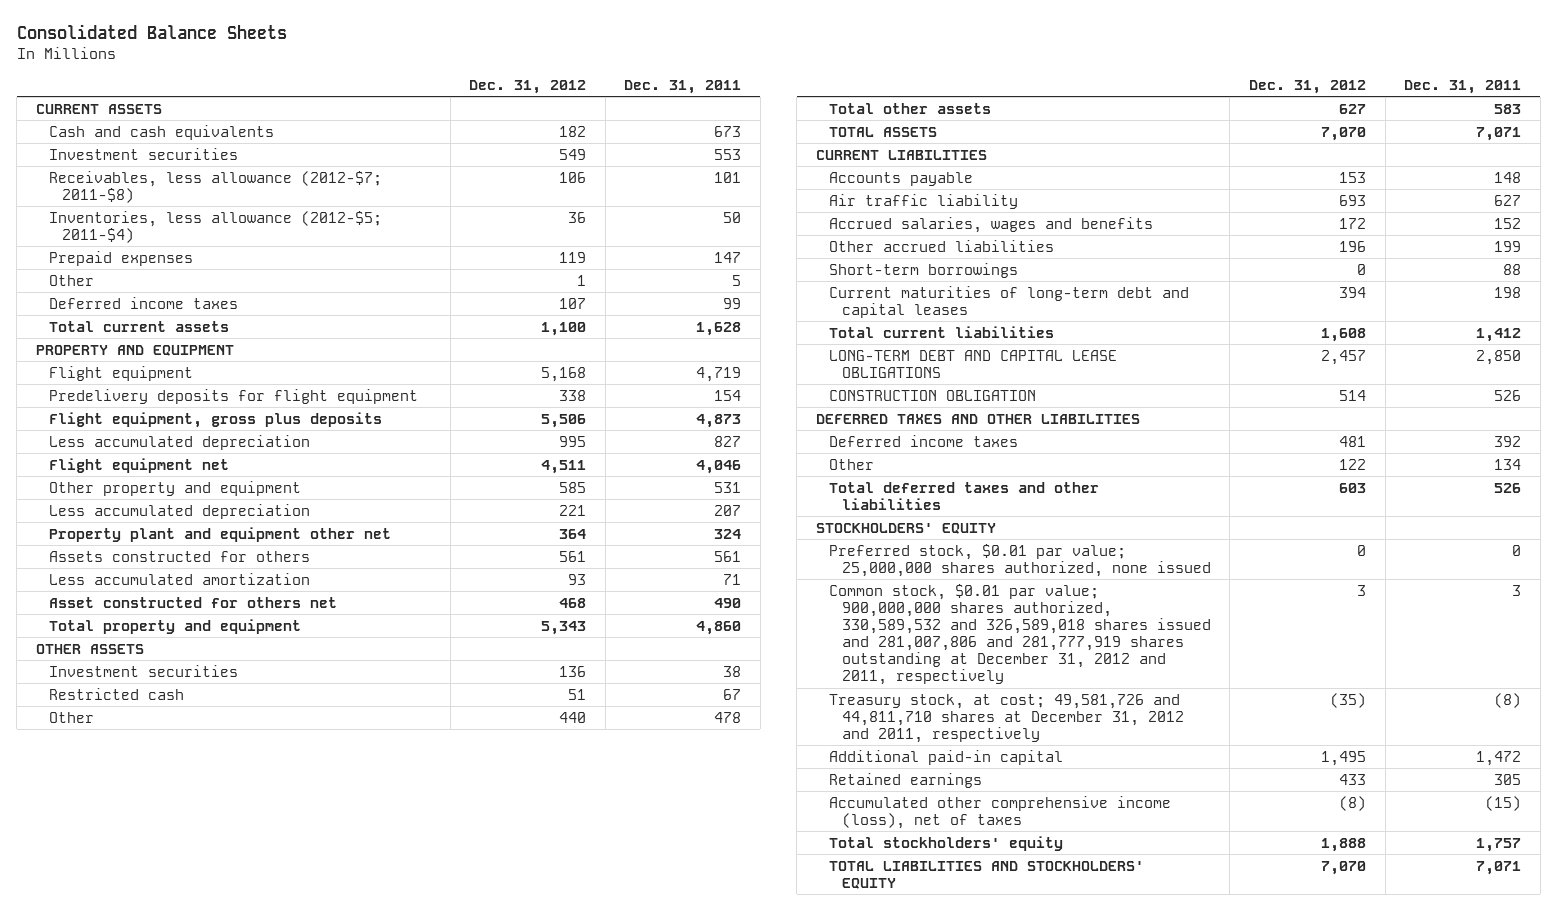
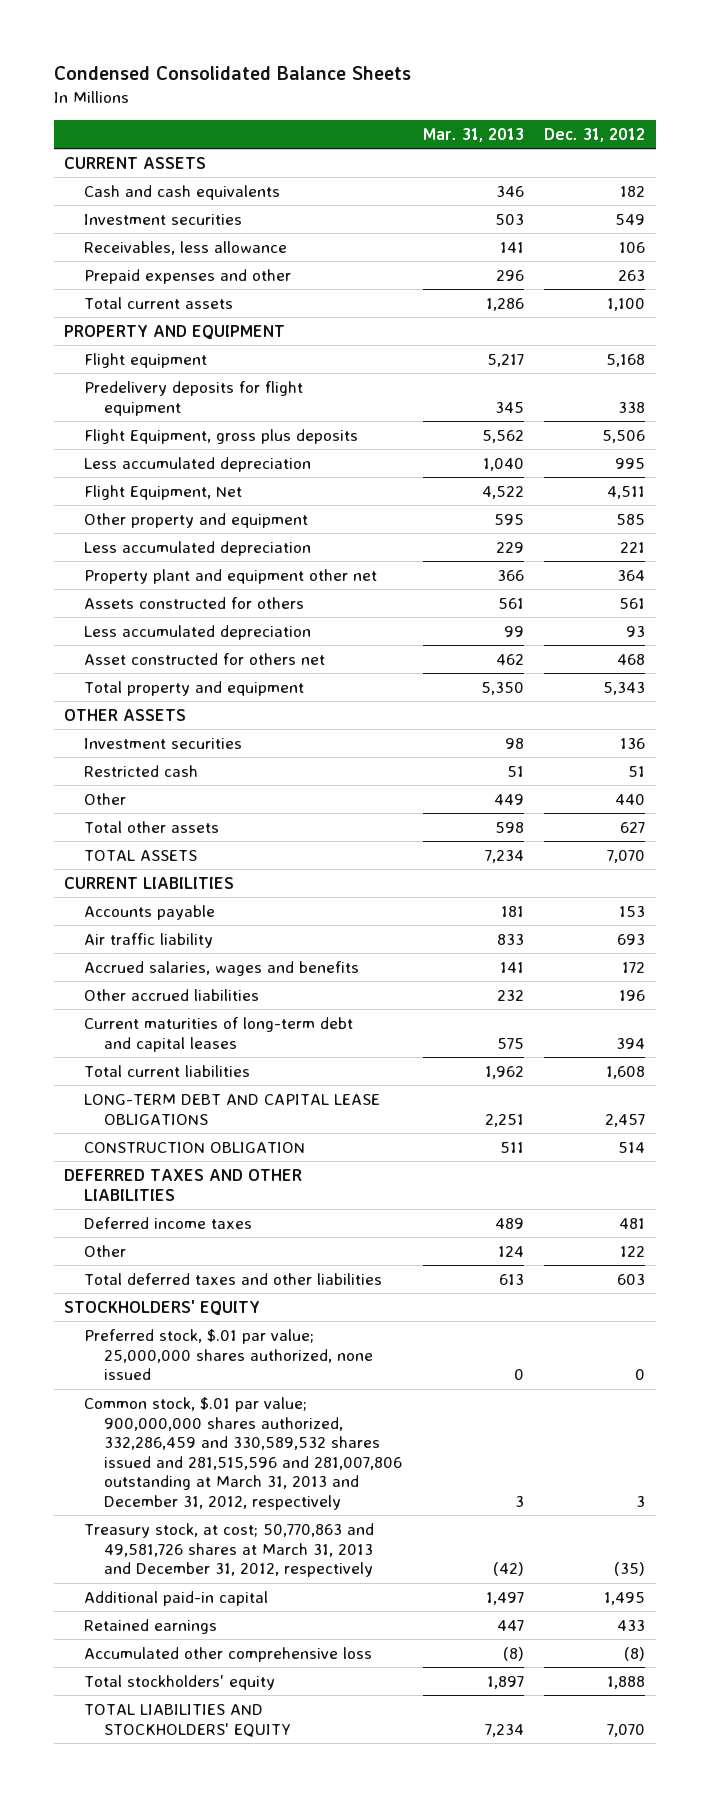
- Consolidated Balance Sheets
+ Condensed Consolidated Balance Sheets
- | Dec. 31, 2012 | Dec. 31, 2011
+ | Mar. 31, 2013 | Dec. 31, 2012
- Receivables, less allowance (2012-$7; 2011-$8) | 106 | 101
- Inventories, less allowance (2012-$5; 2011-$4) | 36 | 50
- Prepaid expenses | 119 | 147
- Other | 1 | 5
- Deferred income taxes | 107 | 99
+ Receivables, less allowance | 141 | 106
+ Prepaid expenses and other | 296 | 263
- Flight equipment, gross plus deposits | 5,506 | 4,873
+ Flight Equipment, gross plus deposits | 5,562 | 5,506
- Flight equipment net | 4,511 | 4,046
+ Flight Equipment, Net | 4,522 | 4,511
- Less accumulated amortization | 93 | 71
+ Less accumulated depreciation | 99 | 93
- Short-term borrowings | 0 | 88
- Preferred stock, $0.01 par value; 25,000,000 shares authorized, none issued | 0 | 0
- Common stock, $0.01 par value; 900,000,000 shares authorized, 330,589,532 and 326,589,018 shares issued and 281,007,806 and 281,777,919 shares outstanding at December 31, 2012 and 2011, respectively | 3 | 3
- Treasury stock, at cost; 49,581,726 and 44,811,710 shares at December 31, 2012 and 2011, respectively | (35) | (8)
+ Preferred stock, $.01 par value; 25,000,000 shares authorized, none issued | 0 | 0
+ Common stock, $.01 par value; 900,000,000 shares authorized, 332,286,459 and 330,589,532 shares issued and 281,515,596 and 281,007,806 outstanding at March 31, 2013 and December 31, 2012, respectively | 3 | 3
+ Treasury stock, at cost; 50,770,863 and 49,581,726 shares at March 31, 2013 and December 31, 2012, respectively | (42) | (35)
- Accumulated other comprehensive income (loss), net of taxes | (8) | (15)
+ Accumulated other comprehensive loss | (8) | (8)

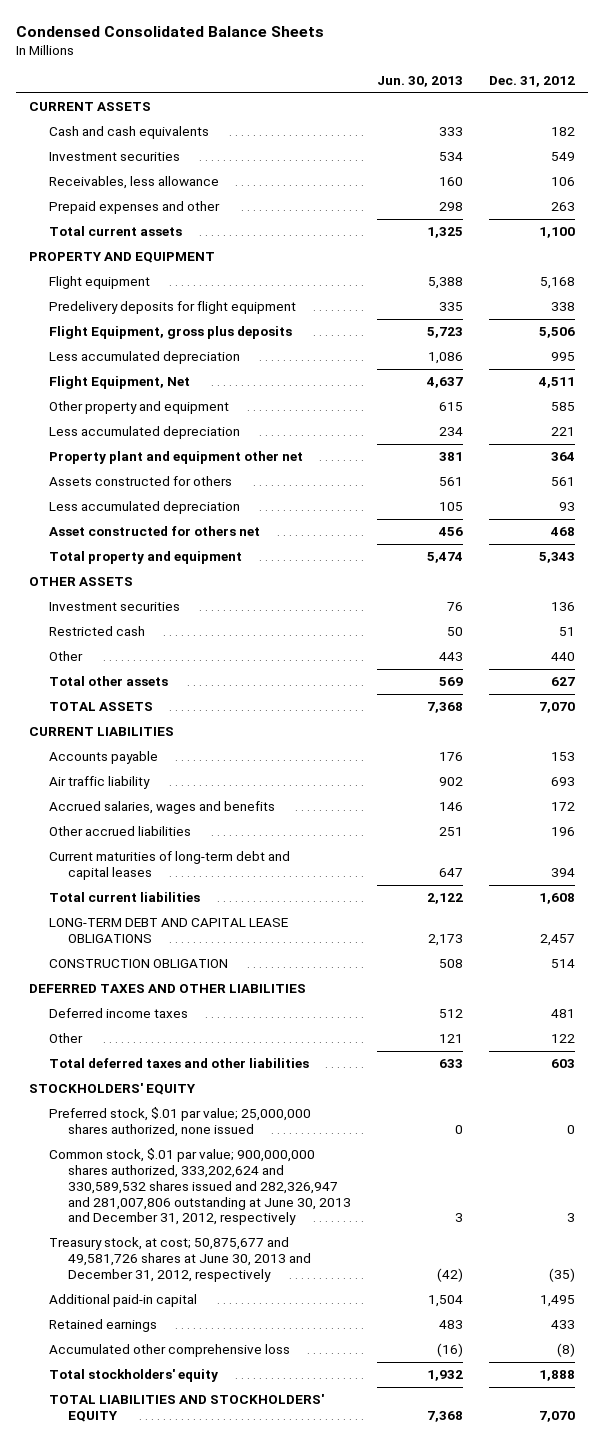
- | Mar. 31, 2013 | Dec. 31, 2012
+ | Jun. 30, 2013 | Dec. 31, 2012
- Common stock, $.01 par value; 900,000,000 shares authorized, 332,286,459 and 330,589,532 shares issued and 281,515,596 and 281,007,806 outstanding at March 31, 2013 and December 31, 2012, respectively | 3 | 3
- Treasury stock, at cost; 50,770,863 and 49,581,726 shares at March 31, 2013 and December 31, 2012, respectively | (42) | (35)
+ Common stock, $.01 par value; 900,000,000 shares authorized, 333,202,624 and 330,589,532 shares issued and 282,326,947 and 281,007,806 outstanding at June 30, 2013 and December 31, 2012, respectively | 3 | 3
+ Treasury stock, at cost; 50,875,677 and 49,581,726 shares at June 30, 2013 and December 31, 2012, respectively | (42) | (35)

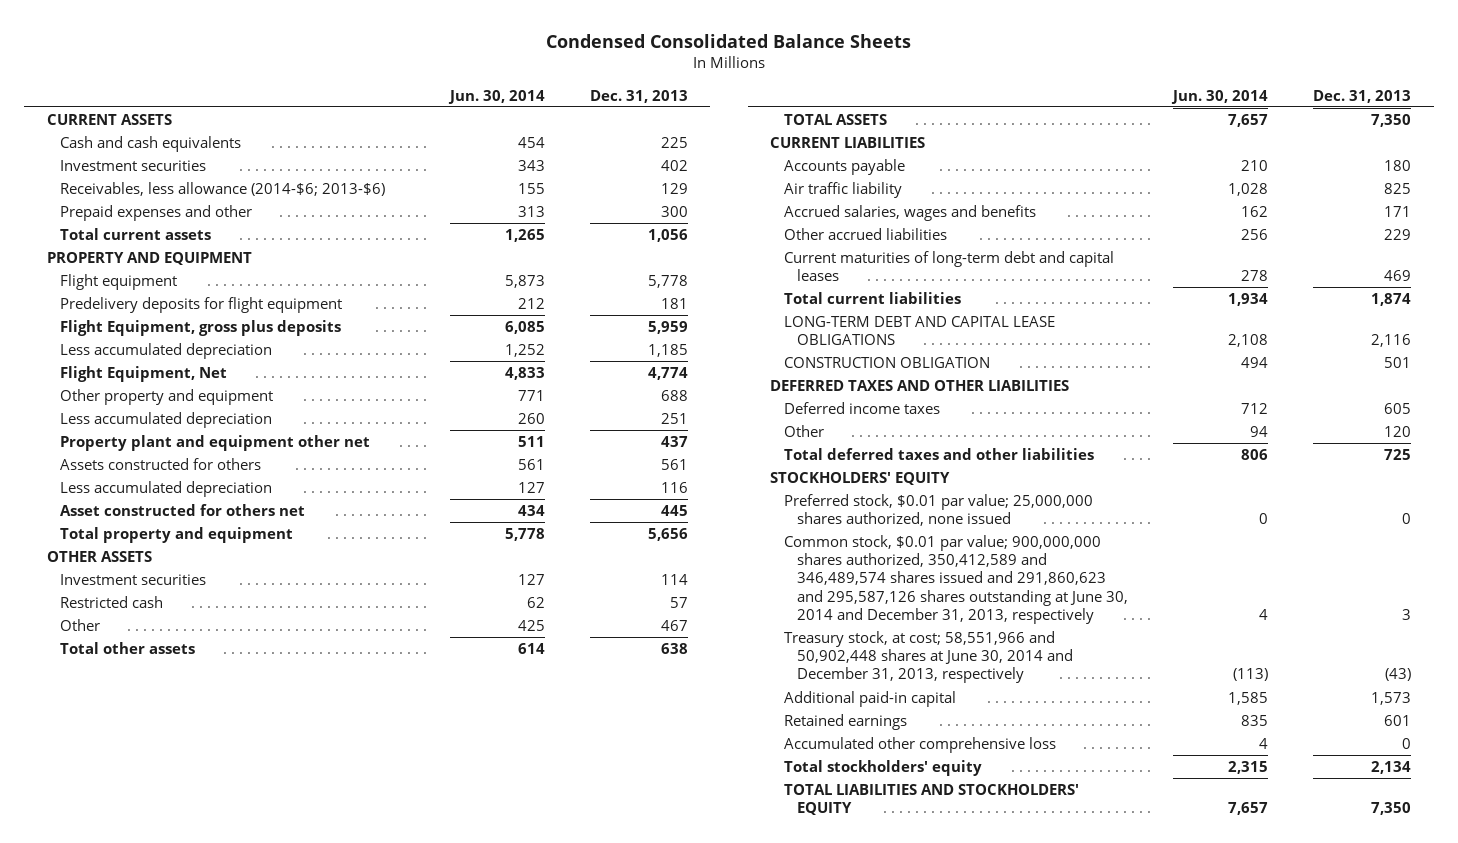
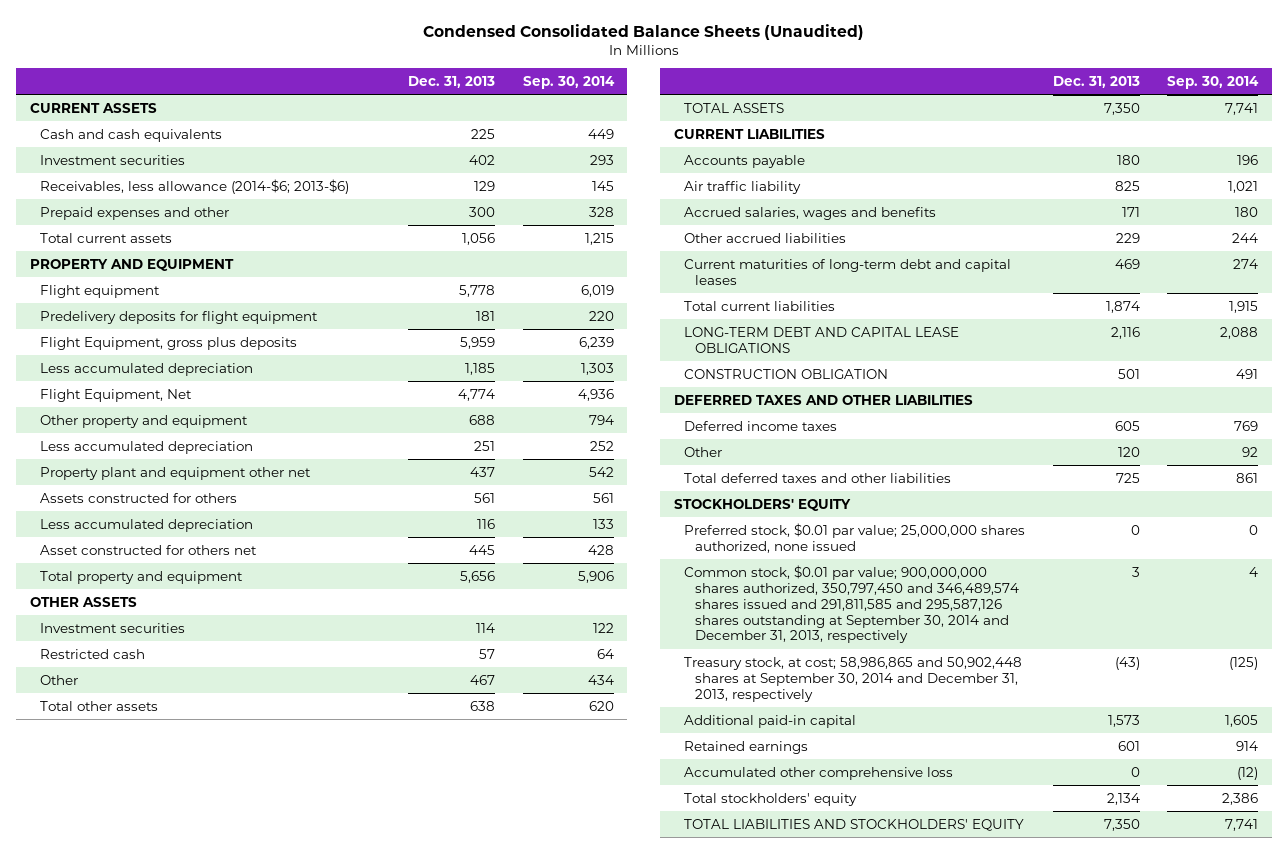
- Condensed Consolidated Balance Sheets
+ Condensed Consolidated Balance Sheets (Unaudited)
- | Jun. 30, 2014 | Dec. 31, 2013
+ | Dec. 31, 2013 | Sep. 30, 2014
- Common stock, $0.01 par value; 900,000,000 shares authorized, 350,412,589 and 346,489,574 shares issued and 291,860,623 and 295,587,126 shares outstanding at June 30, 2014 and December 31, 2013, respectively | 4 | 3
- Treasury stock, at cost; 58,551,966 and 50,902,448 shares at June 30, 2014 and December 31, 2013, respectively | (113) | (43)
+ Common stock, $0.01 par value; 900,000,000 shares authorized, 350,797,450 and 346,489,574 shares issued and 291,811,585 and 295,587,126 shares outstanding at September 30, 2014 and December 31, 2013, respectively | 3 | 4
+ Treasury stock, at cost; 58,986,865 and 50,902,448 shares at September 30, 2014 and December 31, 2013, respectively | (43) | (125)

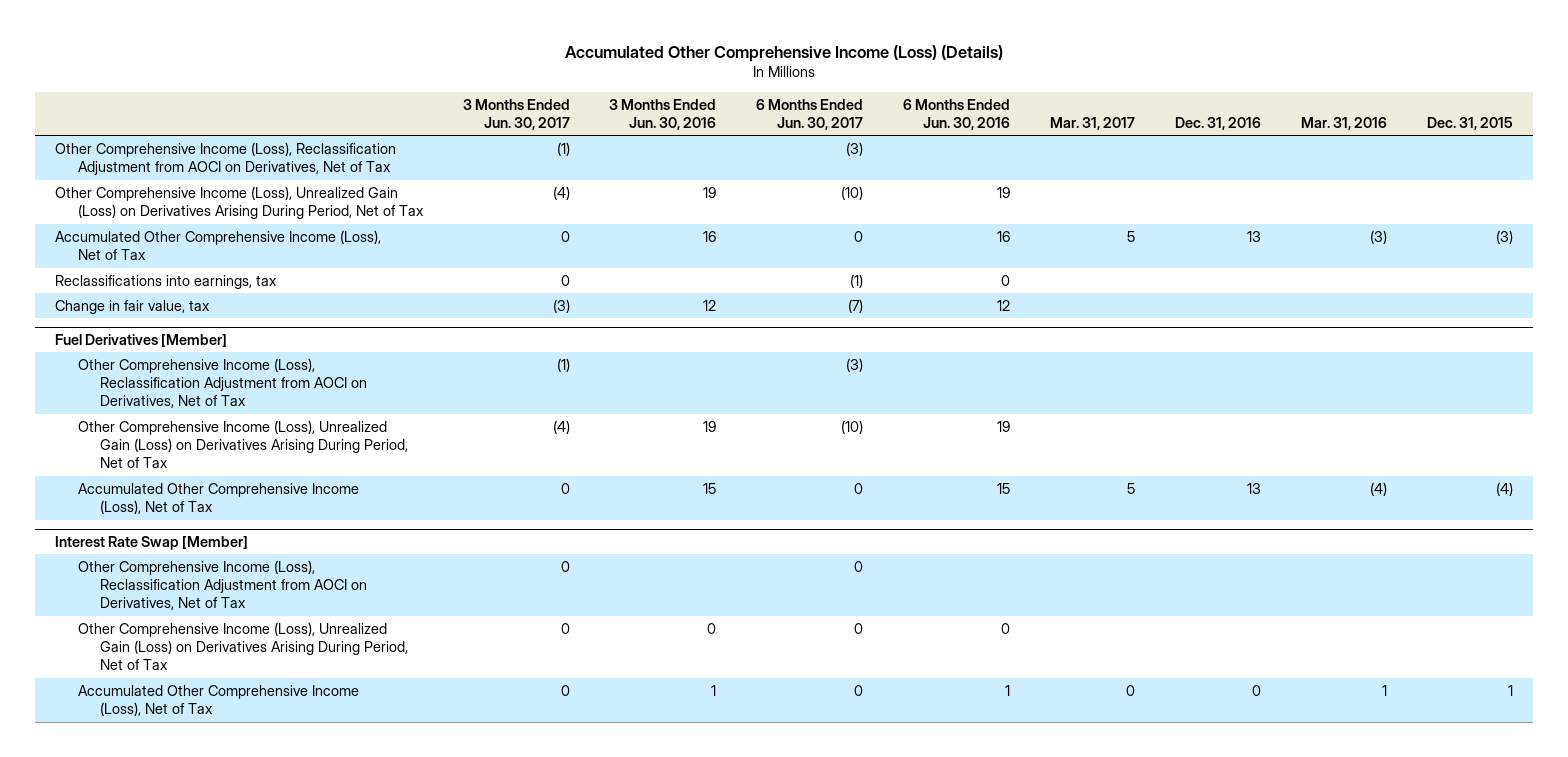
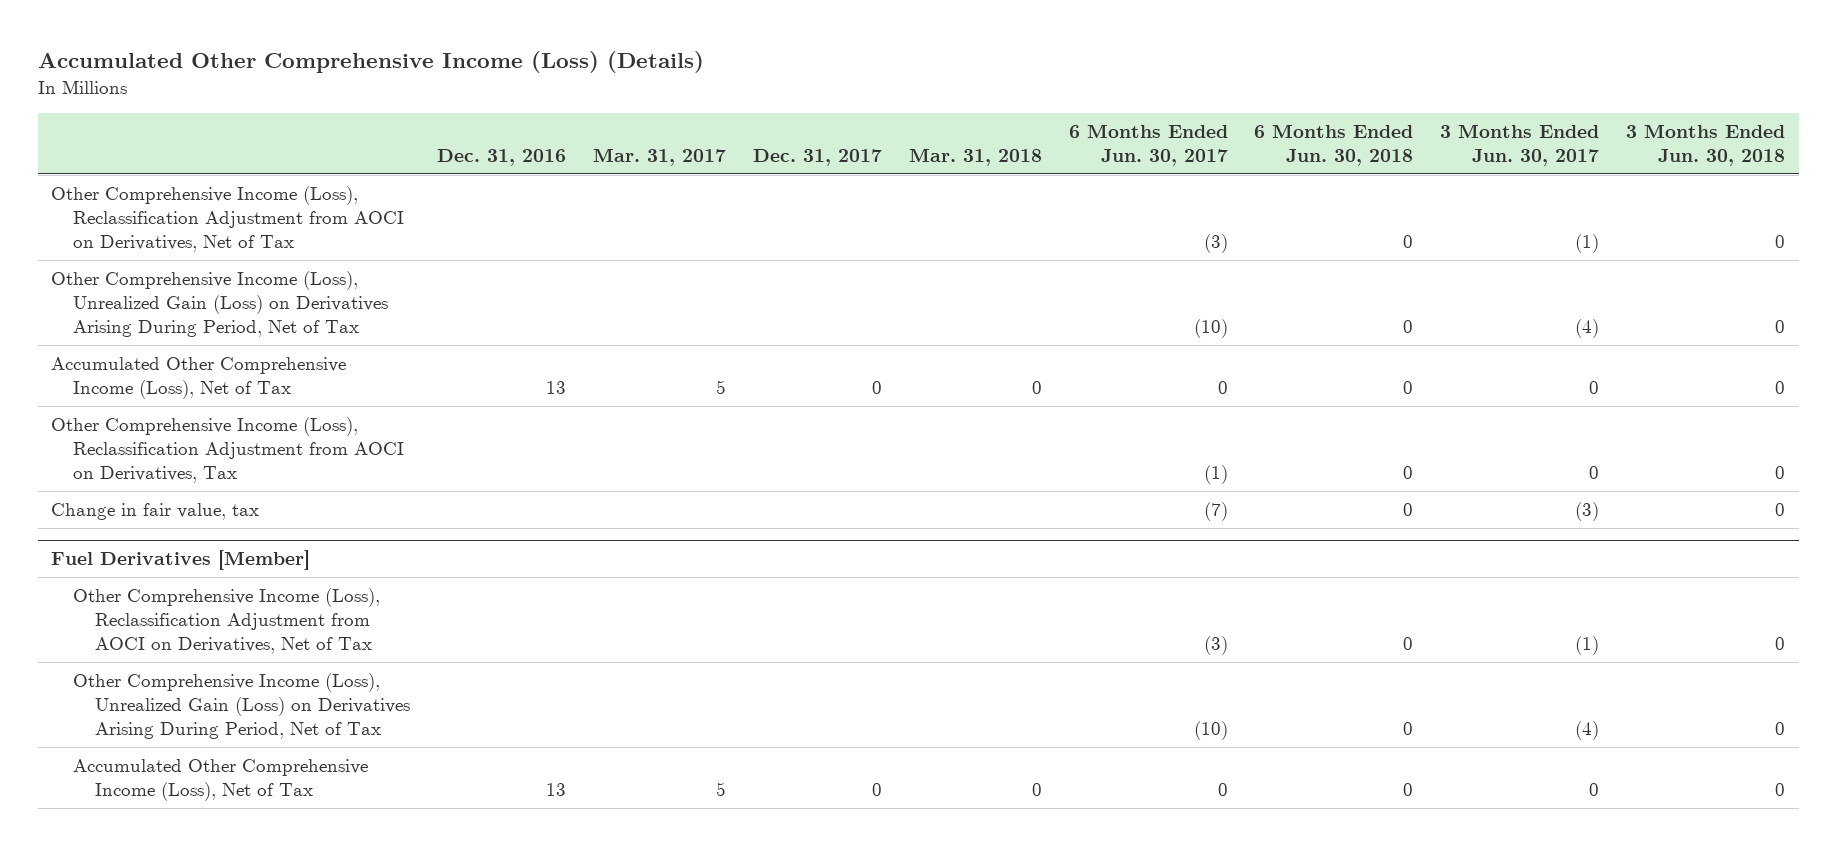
- | 3 Months Ended Jun. 30, 2017 | 3 Months Ended Jun. 30, 2016 | 6 Months Ended Jun. 30, 2017 | 6 Months Ended Jun. 30, 2016 | Mar. 31, 2017 | Dec. 31, 2016 | Mar. 31, 2016 | Dec. 31, 2015
+ | Dec. 31, 2016 | Mar. 31, 2017 | Dec. 31, 2017 | Mar. 31, 2018 | 6 Months Ended Jun. 30, 2017 | 6 Months Ended Jun. 30, 2018 | 3 Months Ended Jun. 30, 2017 | 3 Months Ended Jun. 30, 2018
- Reclassifications into earnings, tax | 0 | | (1) | 0 | | | |
+ Other Comprehensive Income (Loss), Reclassification Adjustment from AOCI on Derivatives, Tax | | | | | (1) | 0 | 0 | 0
- Interest Rate Swap [Member]
- Other Comprehensive Income (Loss), Reclassification Adjustment from AOCI on Derivatives, Net of Tax | 0 | | 0 | | | | |
- Other Comprehensive Income (Loss), Unrealized Gain (Loss) on Derivatives Arising During Period, Net of Tax | 0 | 0 | 0 | 0 | | | |
- Accumulated Other Comprehensive Income (Loss), Net of Tax | 0 | 1 | 0 | 1 | 0 | 0 | 1 | 1

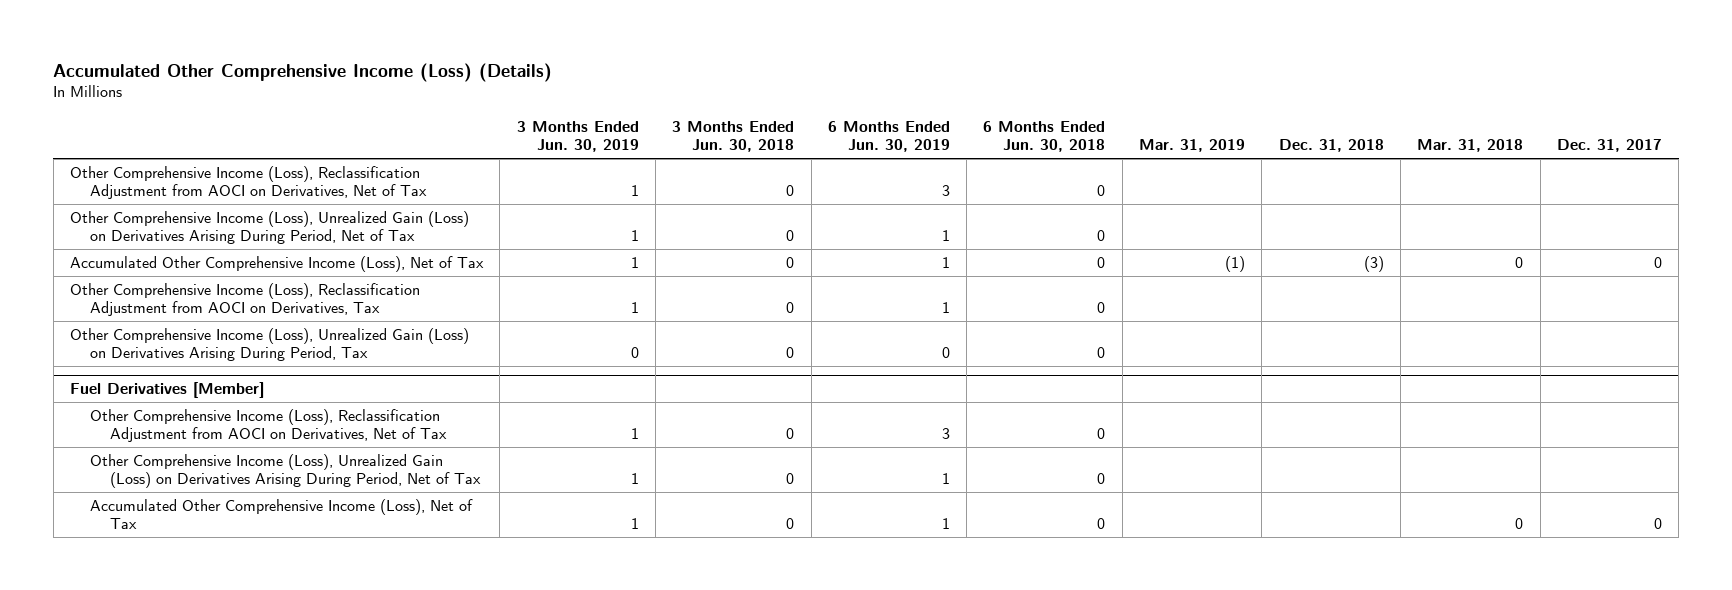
- | Dec. 31, 2016 | Mar. 31, 2017 | Dec. 31, 2017 | Mar. 31, 2018 | 6 Months Ended Jun. 30, 2017 | 6 Months Ended Jun. 30, 2018 | 3 Months Ended Jun. 30, 2017 | 3 Months Ended Jun. 30, 2018
+ | 3 Months Ended Jun. 30, 2019 | 3 Months Ended Jun. 30, 2018 | 6 Months Ended Jun. 30, 2019 | 6 Months Ended Jun. 30, 2018 | Mar. 31, 2019 | Dec. 31, 2018 | Mar. 31, 2018 | Dec. 31, 2017
- Change in fair value, tax | | | | | (7) | 0 | (3) | 0
+ Other Comprehensive Income (Loss), Unrealized Gain (Loss) on Derivatives Arising During Period, Tax | 0 | 0 | 0 | 0 | | | |

